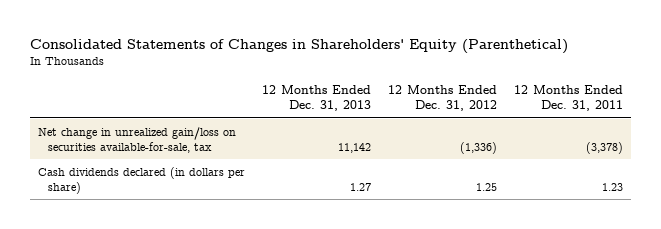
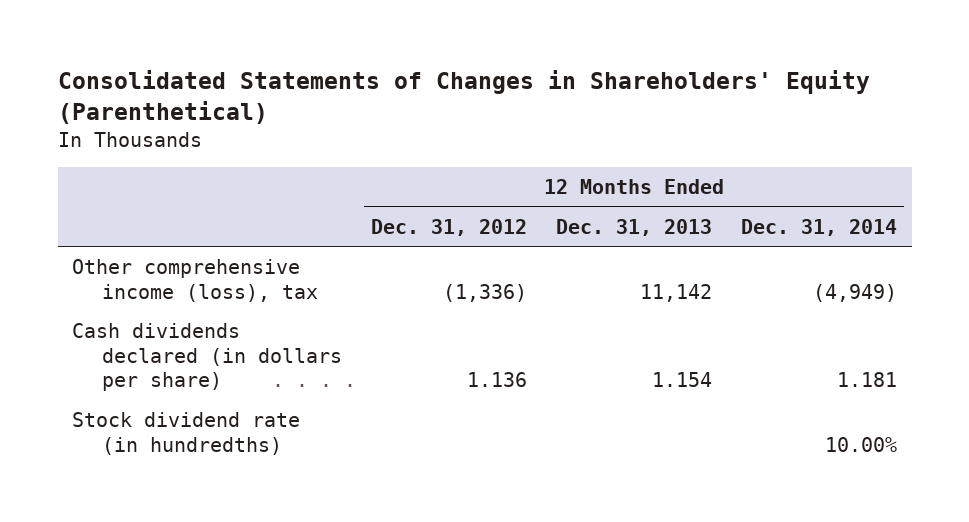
- | 12 Months Ended Dec. 31, 2013 | 12 Months Ended Dec. 31, 2012 | 12 Months Ended Dec. 31, 2011
+ | 12 Months Ended Dec. 31, 2012 | 12 Months Ended Dec. 31, 2013 | 12 Months Ended Dec. 31, 2014
- Net change in unrealized gain/loss on securities available-for-sale, tax | 11,142 | (1,336) | (3,378)
- Cash dividends declared (in dollars per share) | 1.27 | 1.25 | 1.23
+ Other comprehensive income (loss), tax | (1,336) | 11,142 | (4,949)
+ Cash dividends declared (in dollars per share) | 1.136 | 1.154 | 1.181
+ Stock dividend rate (in hundredths) | | | 10.00%

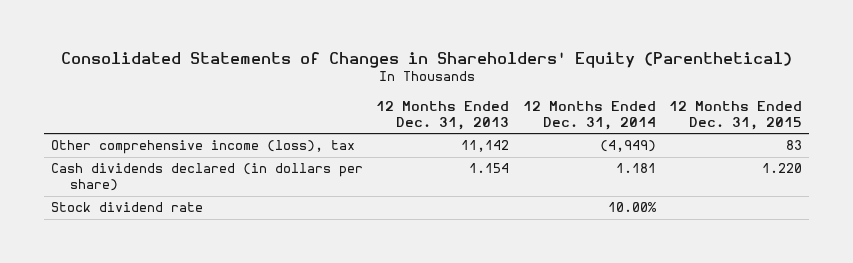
- | 12 Months Ended Dec. 31, 2012 | 12 Months Ended Dec. 31, 2013 | 12 Months Ended Dec. 31, 2014
+ | 12 Months Ended Dec. 31, 2013 | 12 Months Ended Dec. 31, 2014 | 12 Months Ended Dec. 31, 2015
- Stock dividend rate (in hundredths) | | | 10.00%
+ Stock dividend rate | | 10.00% |

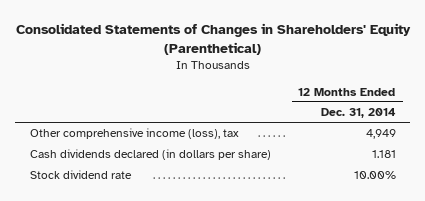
- | 12 Months Ended Dec. 31, 2013 | 12 Months Ended Dec. 31, 2014 | 12 Months Ended Dec. 31, 2015
+ | 12 Months Ended Dec. 31, 2014
- Other comprehensive income (loss), tax | 11,142 | (4,949) | 83
+ Other comprehensive income (loss), tax | 4,949

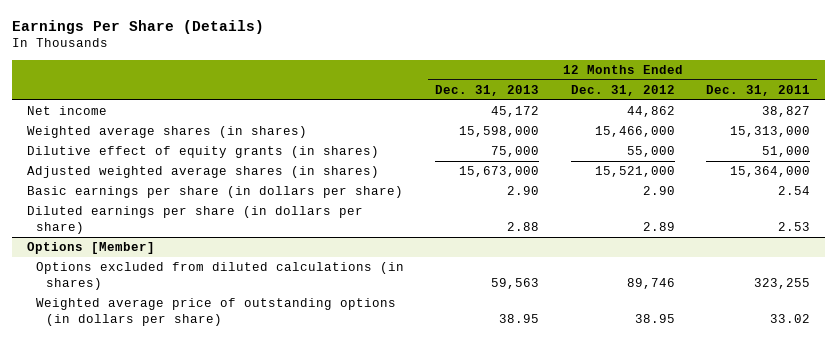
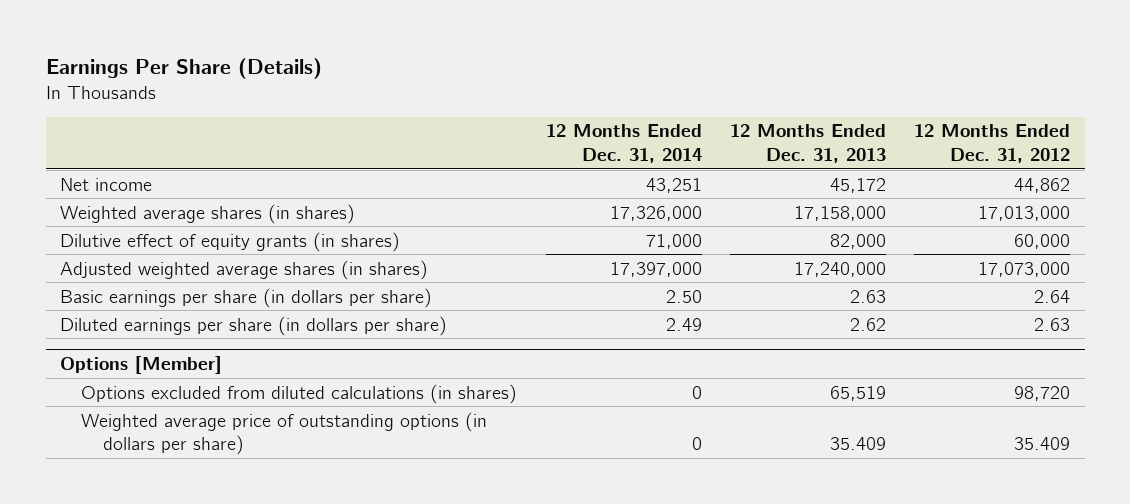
- | 12 Months Ended Dec. 31, 2013 | 12 Months Ended Dec. 31, 2012 | 12 Months Ended Dec. 31, 2011
+ | 12 Months Ended Dec. 31, 2014 | 12 Months Ended Dec. 31, 2013 | 12 Months Ended Dec. 31, 2012
- Weighted average shares (in shares) | 15,598,000 | 15,466,000 | 15,313,000
- Dilutive effect of equity grants (in shares) | 75,000 | 55,000 | 51,000
- Adjusted weighted average shares (in shares) | 15,673,000 | 15,521,000 | 15,364,000
- Basic earnings per share (in dollars per share) | 2.90 | 2.90 | 2.54
- Diluted earnings per share (in dollars per share) | 2.88 | 2.89 | 2.53
+ Weighted average shares (in shares) | 17,326,000 | 17,158,000 | 17,013,000
+ Dilutive effect of equity grants (in shares) | 71,000 | 82,000 | 60,000
+ Adjusted weighted average shares (in shares) | 17,397,000 | 17,240,000 | 17,073,000
+ Basic earnings per share (in dollars per share) | 2.50 | 2.63 | 2.64
+ Diluted earnings per share (in dollars per share) | 2.49 | 2.62 | 2.63
@ Options [Member]
- Options excluded from diluted calculations (in shares) | 59,563 | 89,746 | 323,255
- Weighted average price of outstanding options (in dollars per share) | 38.95 | 38.95 | 33.02
+ Options excluded from diluted calculations (in shares) | 0 | 65,519 | 98,720
+ Weighted average price of outstanding options (in dollars per share) | 0 | 35.409 | 35.409

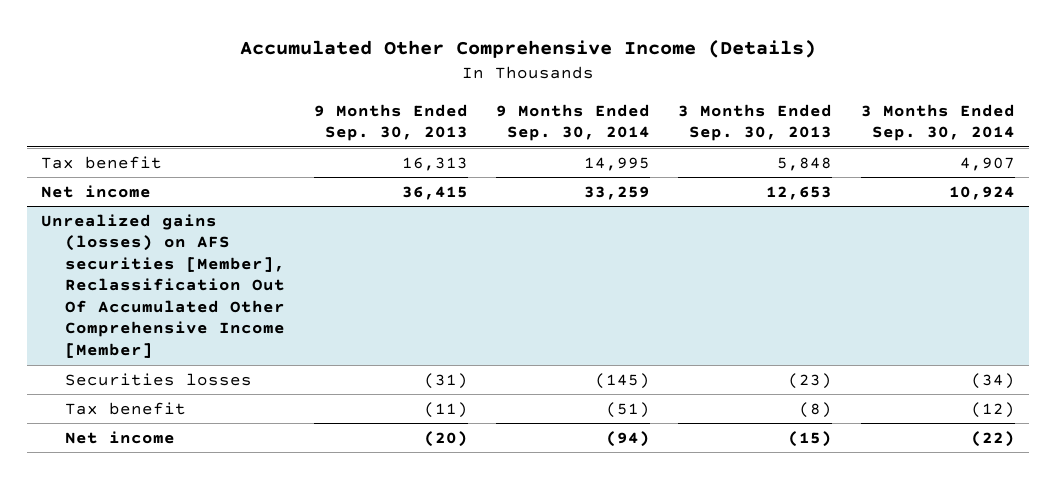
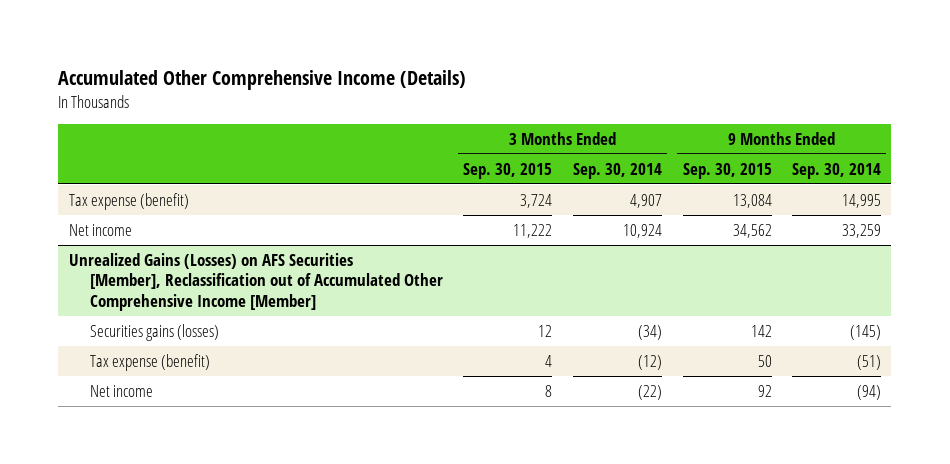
- | 9 Months Ended Sep. 30, 2013 | 9 Months Ended Sep. 30, 2014 | 3 Months Ended Sep. 30, 2013 | 3 Months Ended Sep. 30, 2014
+ | 3 Months Ended Sep. 30, 2015 | 3 Months Ended Sep. 30, 2014 | 9 Months Ended Sep. 30, 2015 | 9 Months Ended Sep. 30, 2014
- Tax benefit | 16,313 | 14,995 | 5,848 | 4,907
+ Tax expense (benefit) | 3,724 | 4,907 | 13,084 | 14,995
- Unrealized gains (losses) on AFS securities [Member], Reclassification Out Of Accumulated Other Comprehensive Income [Member]
- Securities losses | (31) | (145) | (23) | (34)
- Tax benefit | (11) | (51) | (8) | (12)
+ Unrealized Gains (Losses) on AFS Securities [Member], Reclassification out of Accumulated Other Comprehensive Income [Member]
+ Securities gains (losses) | 12 | (34) | 142 | (145)
+ Tax expense (benefit) | 4 | (12) | 50 | (51)

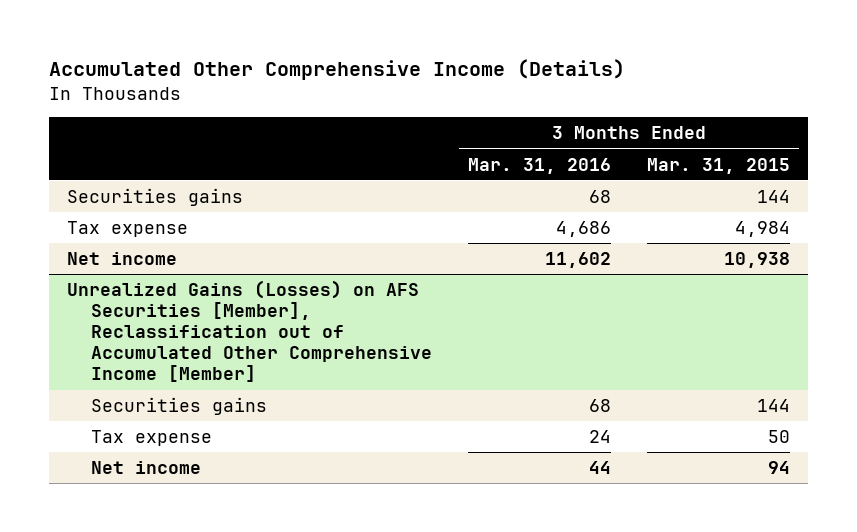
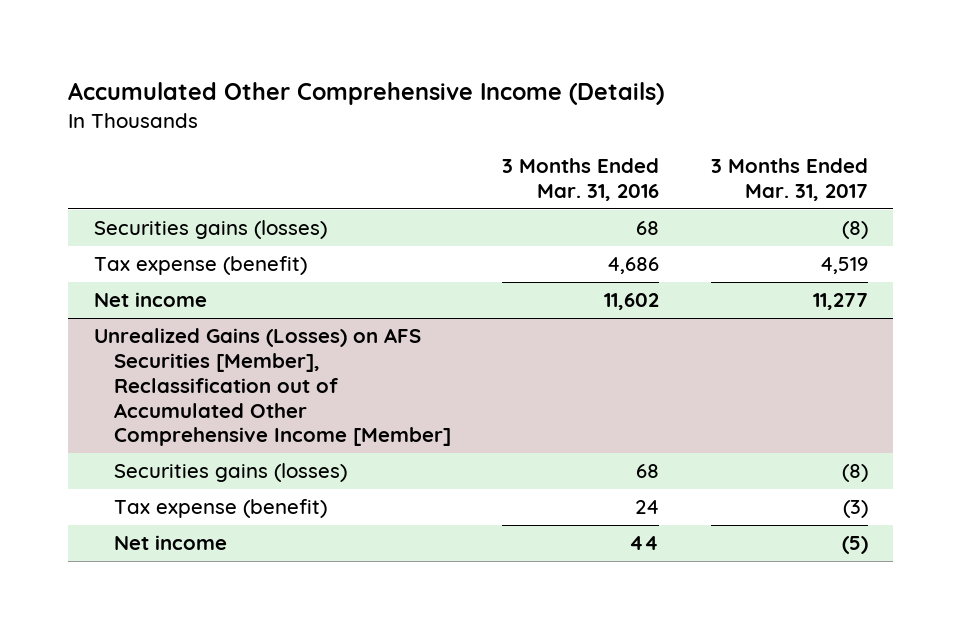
- | 3 Months Ended Mar. 31, 2016 | 3 Months Ended Mar. 31, 2015
+ | 3 Months Ended Mar. 31, 2016 | 3 Months Ended Mar. 31, 2017
- Securities gains | 68 | 144
- Tax expense | 4,686 | 4,984
+ Securities gains (losses) | 68 | (8)
+ Tax expense (benefit) | 4,686 | 4,519
@ Unrealized Gains (Losses) on AFS Securities [Member], Reclassification out of Accumulated Other Comprehensive Income [Member]
- Securities gains | 68 | 144
- Tax expense | 24 | 50
+ Securities gains (losses) | 68 | (8)
+ Tax expense (benefit) | 24 | (3)

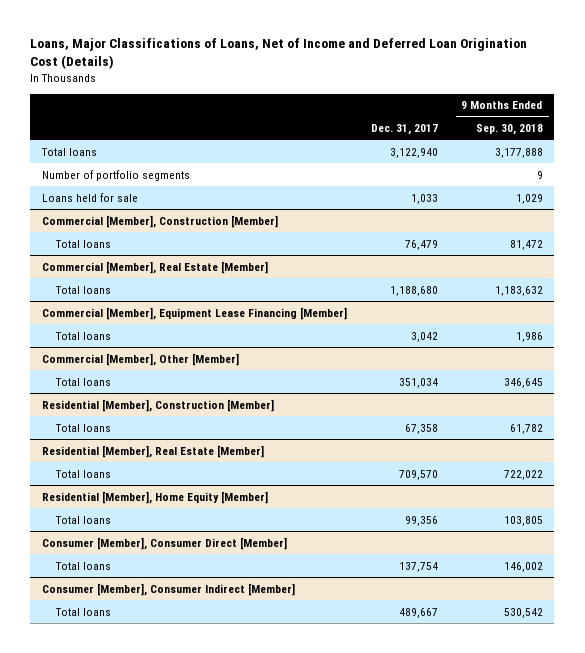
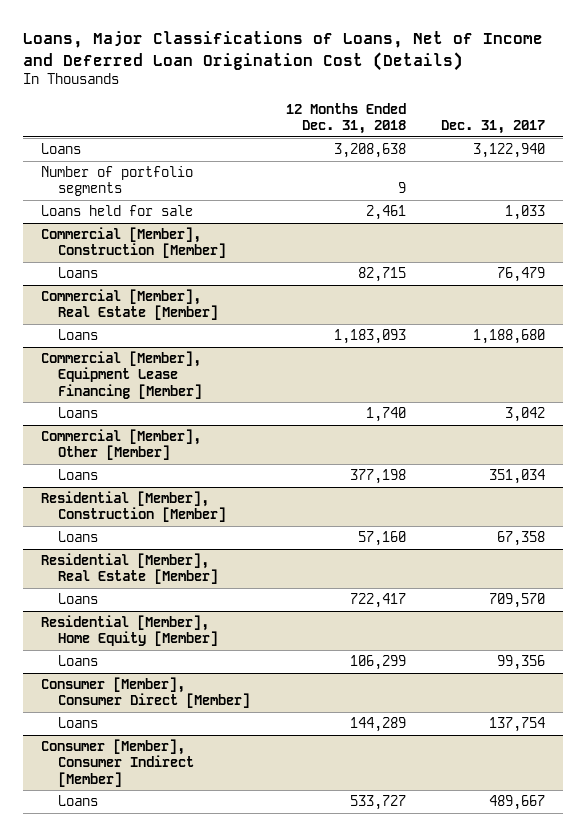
- | Dec. 31, 2017 | 9 Months Ended Sep. 30, 2018
+ | 12 Months Ended Dec. 31, 2018 | Dec. 31, 2017
- Total loans | 3,122,940 | 3,177,888
+ Loans | 3,208,638 | 3,122,940
@ Commercial [Member], Construction [Member]
- Total loans | 76,479 | 81,472
+ Loans | 82,715 | 76,479
@ Commercial [Member], Real Estate [Member]
- Total loans | 1,188,680 | 1,183,632
+ Loans | 1,183,093 | 1,188,680
@ Commercial [Member], Equipment Lease Financing [Member]
- Total loans | 3,042 | 1,986
+ Loans | 1,740 | 3,042
@ Commercial [Member], Other [Member]
- Total loans | 351,034 | 346,645
+ Loans | 377,198 | 351,034
@ Residential [Member], Construction [Member]
- Total loans | 67,358 | 61,782
+ Loans | 57,160 | 67,358
@ Residential [Member], Real Estate [Member]
- Total loans | 709,570 | 722,022
+ Loans | 722,417 | 709,570
@ Residential [Member], Home Equity [Member]
- Total loans | 99,356 | 103,805
+ Loans | 106,299 | 99,356
@ Consumer [Member], Consumer Direct [Member]
- Total loans | 137,754 | 146,002
+ Loans | 144,289 | 137,754
@ Consumer [Member], Consumer Indirect [Member]
- Total loans | 489,667 | 530,542
+ Loans | 533,727 | 489,667

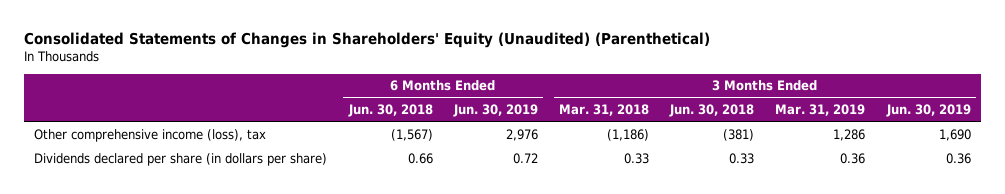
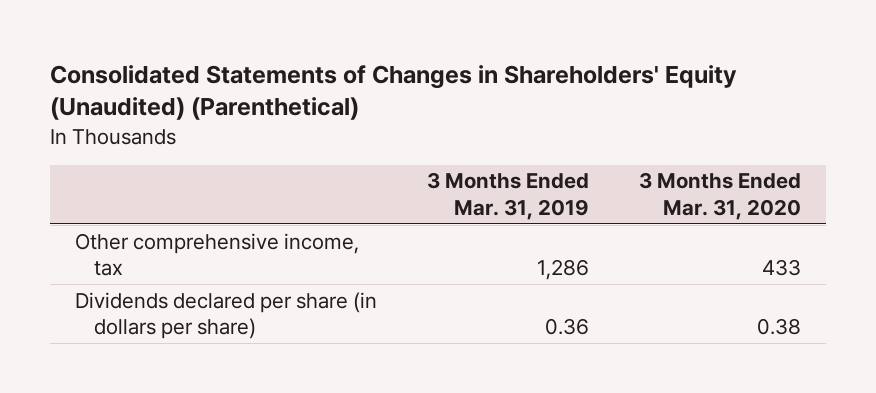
- | 6 Months Ended Jun. 30, 2018 | 6 Months Ended Jun. 30, 2019 | 3 Months Ended Mar. 31, 2018 | 3 Months Ended Jun. 30, 2018 | 3 Months Ended Mar. 31, 2019 | 3 Months Ended Jun. 30, 2019
+ | 3 Months Ended Mar. 31, 2019 | 3 Months Ended Mar. 31, 2020
- Other comprehensive income (loss), tax | (1,567) | 2,976 | (1,186) | (381) | 1,286 | 1,690
+ Other comprehensive income, tax | 1,286 | 433

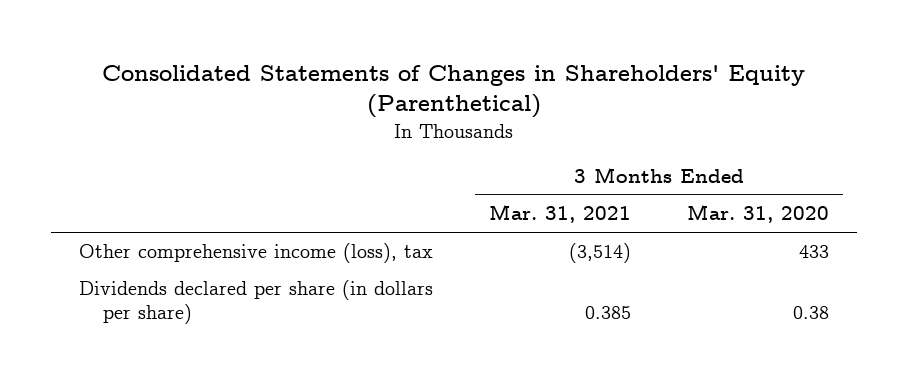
- Consolidated Statements of Changes in Shareholders' Equity (Unaudited) (Parenthetical)
+ Consolidated Statements of Changes in Shareholders' Equity (Parenthetical)
- | 3 Months Ended Mar. 31, 2019 | 3 Months Ended Mar. 31, 2020
+ | 3 Months Ended Mar. 31, 2021 | 3 Months Ended Mar. 31, 2020
- Other comprehensive income, tax | 1,286 | 433
+ Other comprehensive income (loss), tax | (3,514) | 433

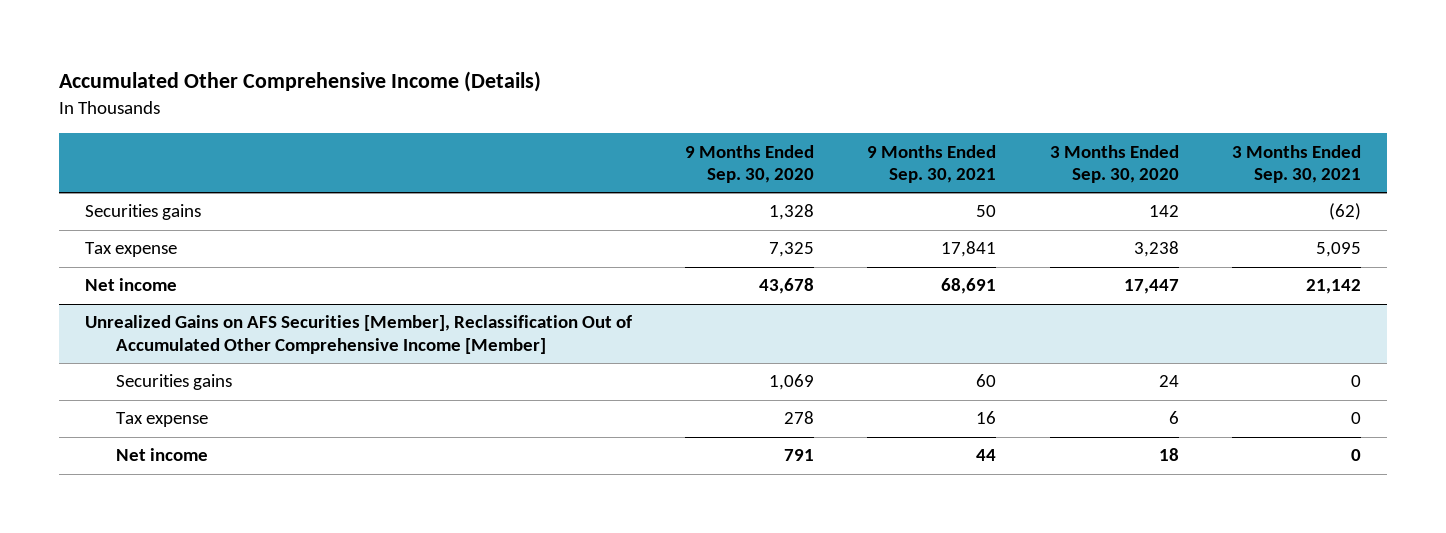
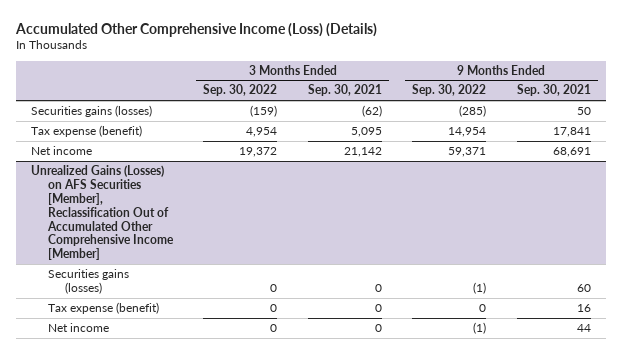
- Accumulated Other Comprehensive Income (Details)
+ Accumulated Other Comprehensive Income (Loss) (Details)
- | 9 Months Ended Sep. 30, 2020 | 9 Months Ended Sep. 30, 2021 | 3 Months Ended Sep. 30, 2020 | 3 Months Ended Sep. 30, 2021
+ | 3 Months Ended Sep. 30, 2022 | 3 Months Ended Sep. 30, 2021 | 9 Months Ended Sep. 30, 2022 | 9 Months Ended Sep. 30, 2021
- Securities gains | 1,328 | 50 | 142 | (62)
- Tax expense | 7,325 | 17,841 | 3,238 | 5,095
+ Securities gains (losses) | (159) | (62) | (285) | 50
+ Tax expense (benefit) | 4,954 | 5,095 | 14,954 | 17,841
- Unrealized Gains on AFS Securities [Member], Reclassification Out of Accumulated Other Comprehensive Income [Member]
- Securities gains | 1,069 | 60 | 24 | 0
- Tax expense | 278 | 16 | 6 | 0
+ Unrealized Gains (Losses) on AFS Securities [Member], Reclassification Out of Accumulated Other Comprehensive Income [Member]
+ Securities gains (losses) | 0 | 0 | (1) | 60
+ Tax expense (benefit) | 0 | 0 | 0 | 16

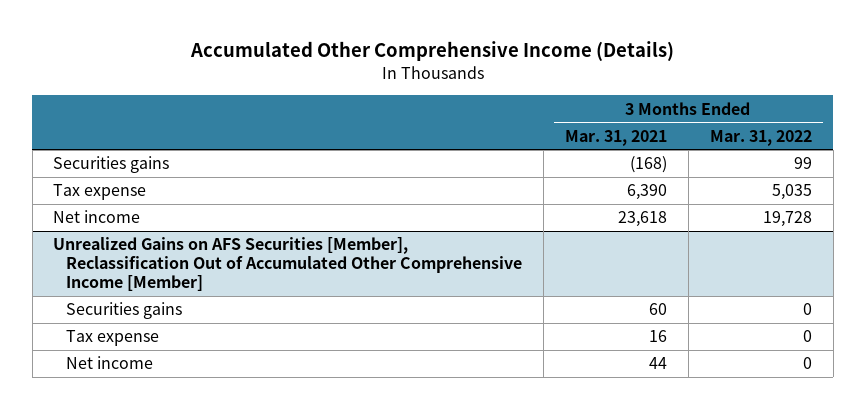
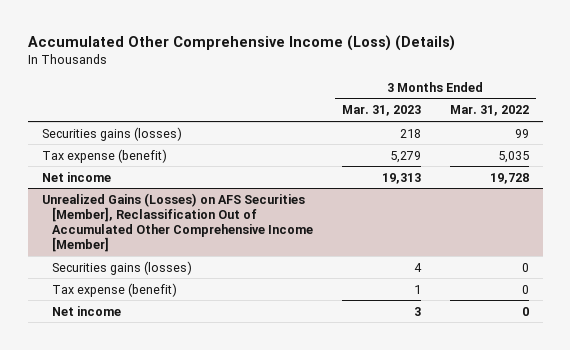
- Accumulated Other Comprehensive Income (Details)
+ Accumulated Other Comprehensive Income (Loss) (Details)
- | 3 Months Ended Mar. 31, 2021 | 3 Months Ended Mar. 31, 2022
+ | 3 Months Ended Mar. 31, 2023 | 3 Months Ended Mar. 31, 2022
- Securities gains | (168) | 99
- Tax expense | 6,390 | 5,035
+ Securities gains (losses) | 218 | 99
+ Tax expense (benefit) | 5,279 | 5,035
- Unrealized Gains on AFS Securities [Member], Reclassification Out of Accumulated Other Comprehensive Income [Member]
- Securities gains | 60 | 0
- Tax expense | 16 | 0
+ Unrealized Gains (Losses) on AFS Securities [Member], Reclassification Out of Accumulated Other Comprehensive Income [Member]
+ Securities gains (losses) | 4 | 0
+ Tax expense (benefit) | 1 | 0

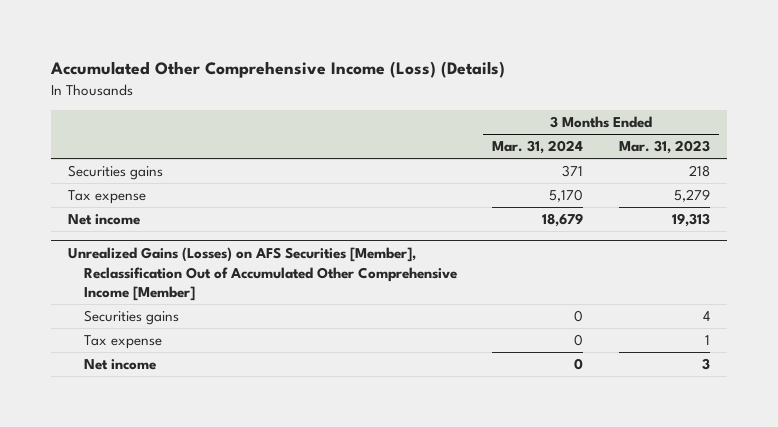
- | 3 Months Ended Mar. 31, 2023 | 3 Months Ended Mar. 31, 2022
+ | 3 Months Ended Mar. 31, 2024 | 3 Months Ended Mar. 31, 2023
- Securities gains (losses) | 218 | 99
- Tax expense (benefit) | 5,279 | 5,035
+ Securities gains | 371 | 218
+ Tax expense | 5,170 | 5,279
@ Unrealized Gains (Losses) on AFS Securities [Member], Reclassification Out of Accumulated Other Comprehensive Income [Member]
- Securities gains (losses) | 4 | 0
- Tax expense (benefit) | 1 | 0
+ Securities gains | 0 | 4
+ Tax expense | 0 | 1

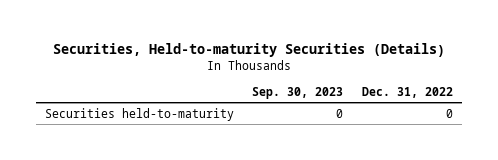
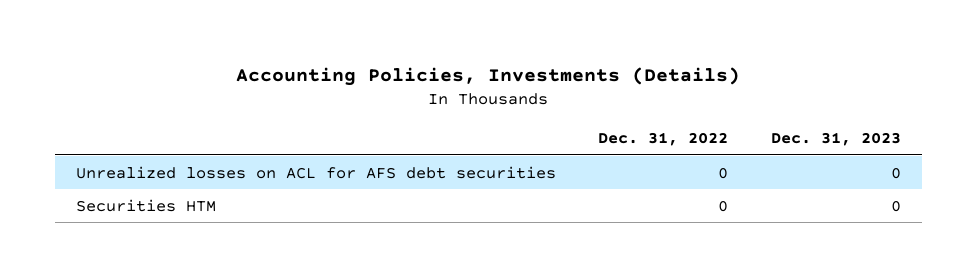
- Securities, Held-to-maturity Securities (Details)
+ Accounting Policies, Investments (Details)
- | Sep. 30, 2023 | Dec. 31, 2022
+ | Dec. 31, 2022 | Dec. 31, 2023
- Securities held-to-maturity | 0 | 0
+ Unrealized losses on ACL for AFS debt securities | 0 | 0
+ Securities HTM | 0 | 0

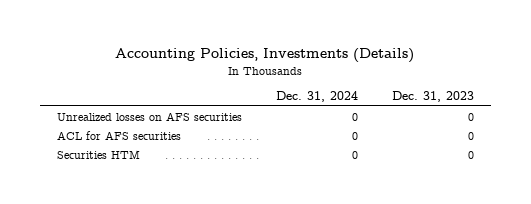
- | Dec. 31, 2022 | Dec. 31, 2023
+ | Dec. 31, 2024 | Dec. 31, 2023
- Unrealized losses on ACL for AFS debt securities | 0 | 0
+ Unrealized losses on AFS securities | 0 | 0
+ ACL for AFS securities | 0 | 0

